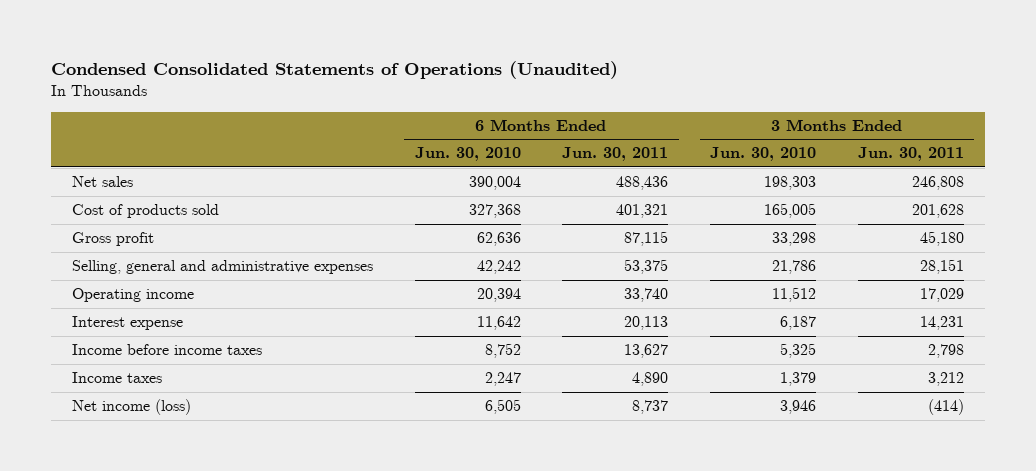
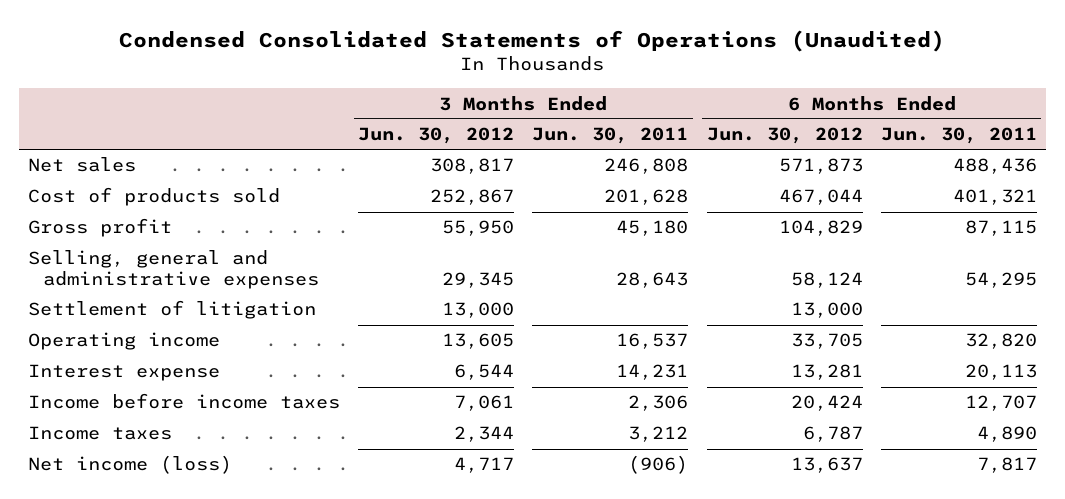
- | 6 Months Ended Jun. 30, 2010 | 6 Months Ended Jun. 30, 2011 | 3 Months Ended Jun. 30, 2010 | 3 Months Ended Jun. 30, 2011
+ | 3 Months Ended Jun. 30, 2012 | 3 Months Ended Jun. 30, 2011 | 6 Months Ended Jun. 30, 2012 | 6 Months Ended Jun. 30, 2011
- Selling, general and administrative expenses | 42,242 | 53,375 | 21,786 | 28,151
- Operating income | 20,394 | 33,740 | 11,512 | 17,029
+ Selling, general and administrative expenses | 29,345 | 28,643 | 58,124 | 54,295
+ Settlement of litigation | 13,000 | | 13,000 |
+ Operating income | 13,605 | 16,537 | 33,705 | 32,820
- Income before income taxes | 8,752 | 13,627 | 5,325 | 2,798
+ Income before income taxes | 7,061 | 2,306 | 20,424 | 12,707
- Net income (loss) | 6,505 | 8,737 | 3,946 | (414)
+ Net income (loss) | 4,717 | (906) | 13,637 | 7,817

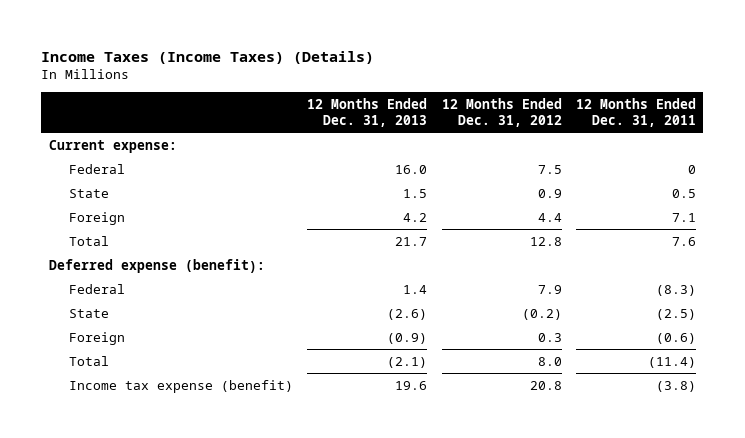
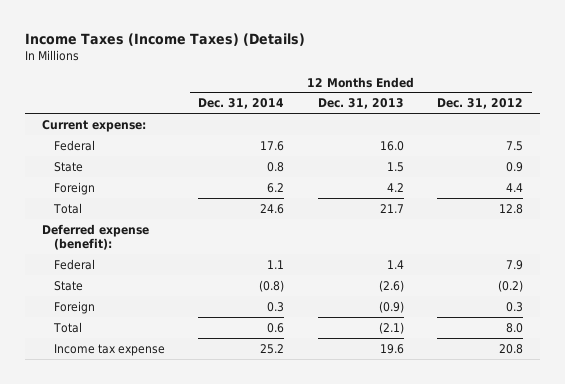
- | 12 Months Ended Dec. 31, 2013 | 12 Months Ended Dec. 31, 2012 | 12 Months Ended Dec. 31, 2011
+ | 12 Months Ended Dec. 31, 2014 | 12 Months Ended Dec. 31, 2013 | 12 Months Ended Dec. 31, 2012
- Income tax expense (benefit) | 19.6 | 20.8 | (3.8)
+ Income tax expense | 25.2 | 19.6 | 20.8

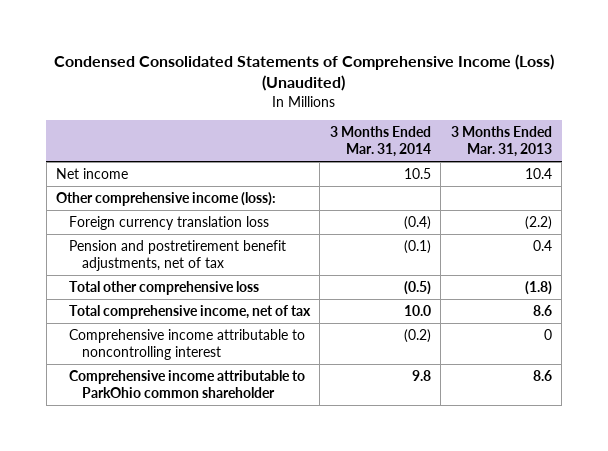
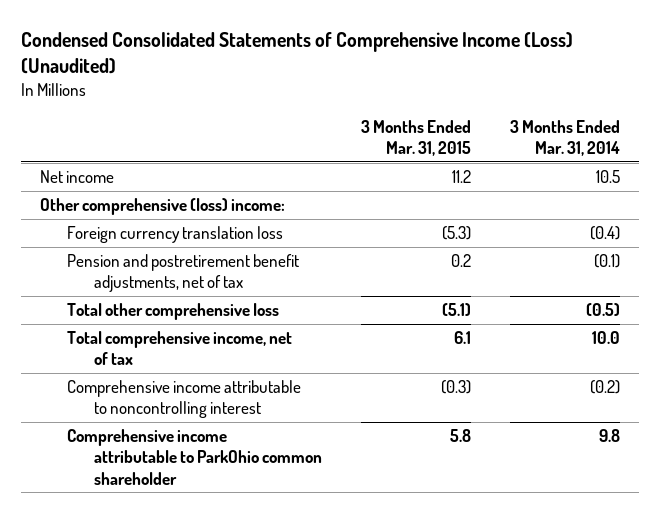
- | 3 Months Ended Mar. 31, 2014 | 3 Months Ended Mar. 31, 2013
+ | 3 Months Ended Mar. 31, 2015 | 3 Months Ended Mar. 31, 2014
- Other comprehensive income (loss):
+ Other comprehensive (loss) income:

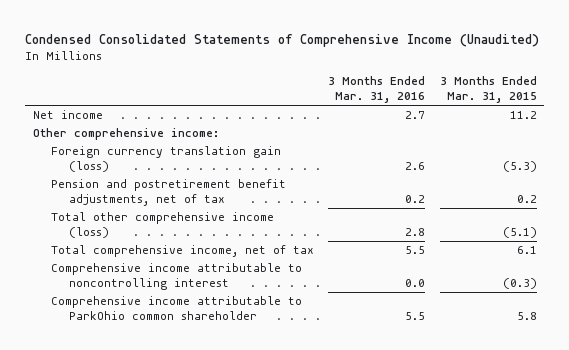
- Condensed Consolidated Statements of Comprehensive Income (Loss) (Unaudited)
+ Condensed Consolidated Statements of Comprehensive Income (Unaudited)
- | 3 Months Ended Mar. 31, 2015 | 3 Months Ended Mar. 31, 2014
+ | 3 Months Ended Mar. 31, 2016 | 3 Months Ended Mar. 31, 2015
- Other comprehensive (loss) income:
- Foreign currency translation loss | (5.3) | (0.4)
+ Other comprehensive income:
+ Foreign currency translation gain (loss) | 2.6 | (5.3)
- Total other comprehensive loss | (5.1) | (0.5)
+ Total other comprehensive income (loss) | 2.8 | (5.1)

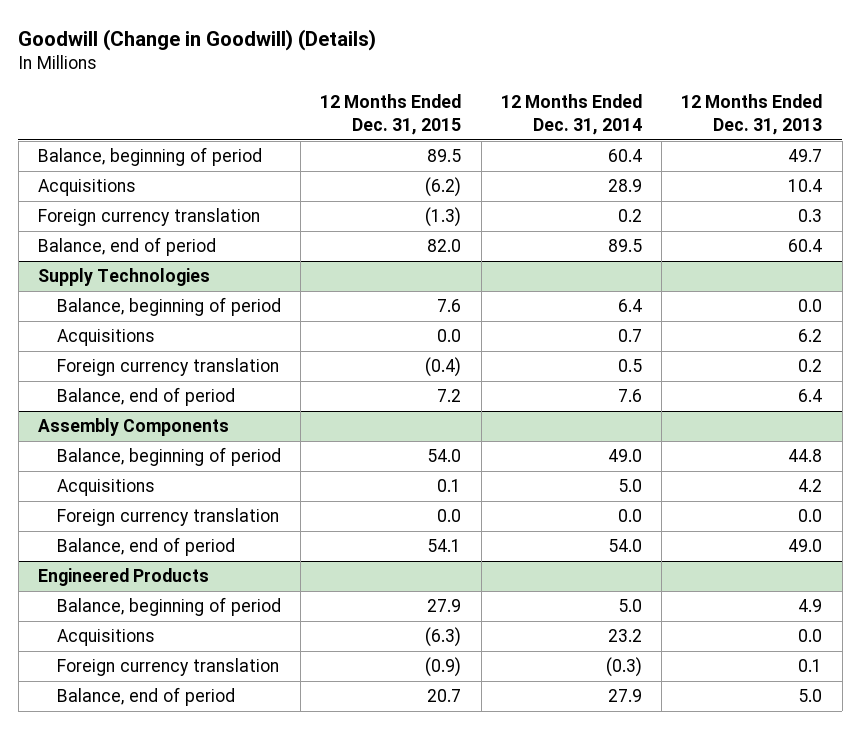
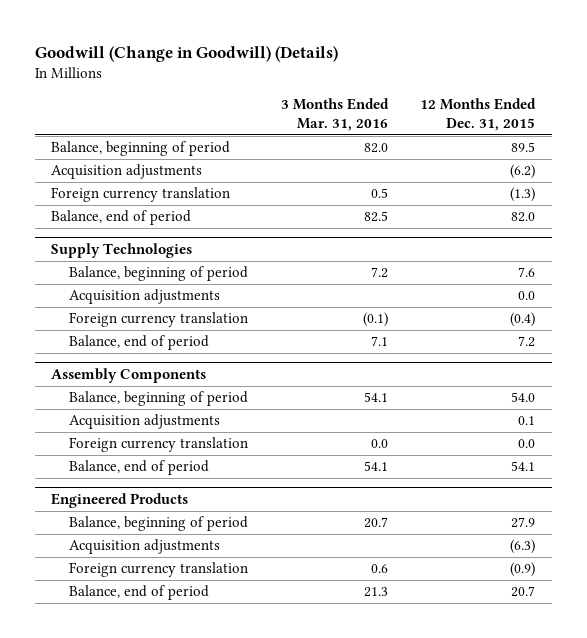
- | 12 Months Ended Dec. 31, 2015 | 12 Months Ended Dec. 31, 2014 | 12 Months Ended Dec. 31, 2013
+ | 3 Months Ended Mar. 31, 2016 | 12 Months Ended Dec. 31, 2015
- Acquisitions | (6.2) | 28.9 | 10.4
+ Acquisition adjustments | | (6.2)
@ Supply Technologies
- Acquisitions | 0.0 | 0.7 | 6.2
+ Acquisition adjustments | | 0.0
@ Assembly Components
- Acquisitions | 0.1 | 5.0 | 4.2
+ Acquisition adjustments | | 0.1
@ Engineered Products
- Acquisitions | (6.3) | 23.2 | 0.0
+ Acquisition adjustments | | (6.3)

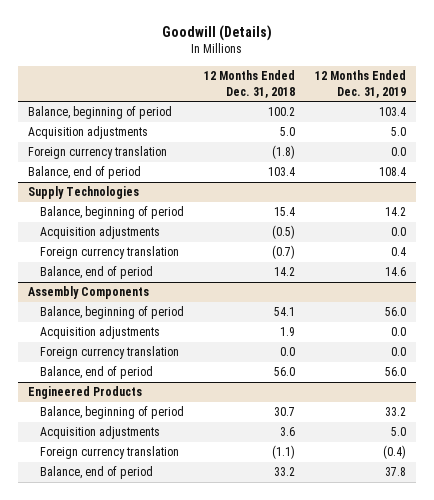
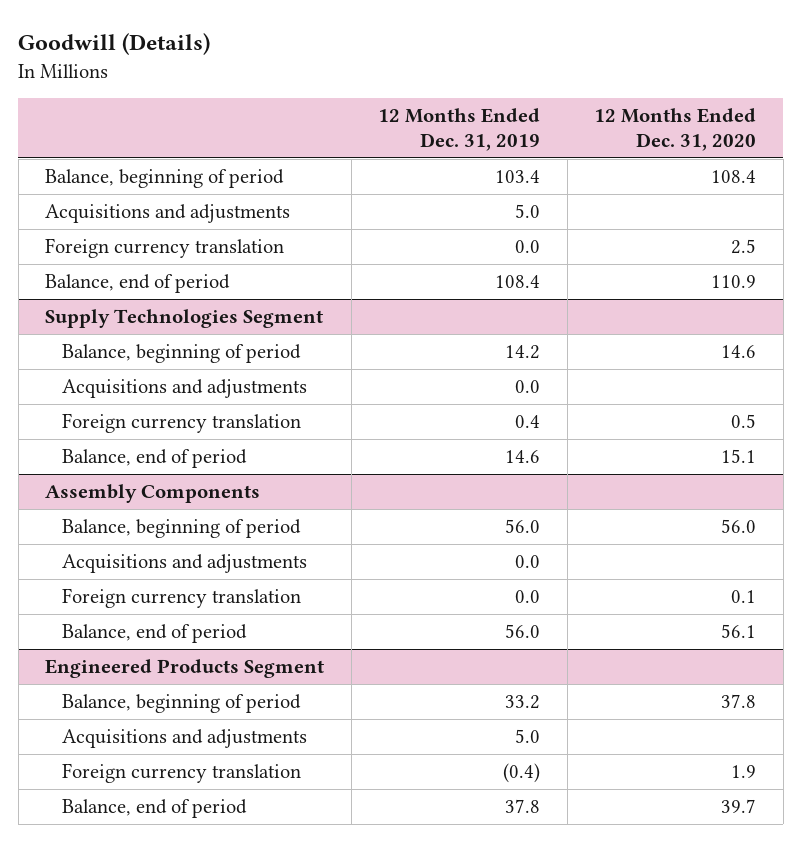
- | 12 Months Ended Dec. 31, 2018 | 12 Months Ended Dec. 31, 2019
+ | 12 Months Ended Dec. 31, 2019 | 12 Months Ended Dec. 31, 2020
- Acquisition adjustments | 5.0 | 5.0
+ Acquisitions and adjustments | 5.0 |
- Supply Technologies
+ Supply Technologies Segment
- Acquisition adjustments | (0.5) | 0.0
+ Acquisitions and adjustments | 0.0 |
@ Assembly Components
- Acquisition adjustments | 1.9 | 0.0
+ Acquisitions and adjustments | 0.0 |
- Engineered Products
+ Engineered Products Segment
- Acquisition adjustments | 3.6 | 5.0
+ Acquisitions and adjustments | 5.0 |

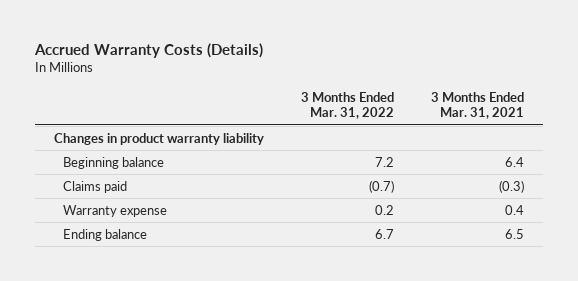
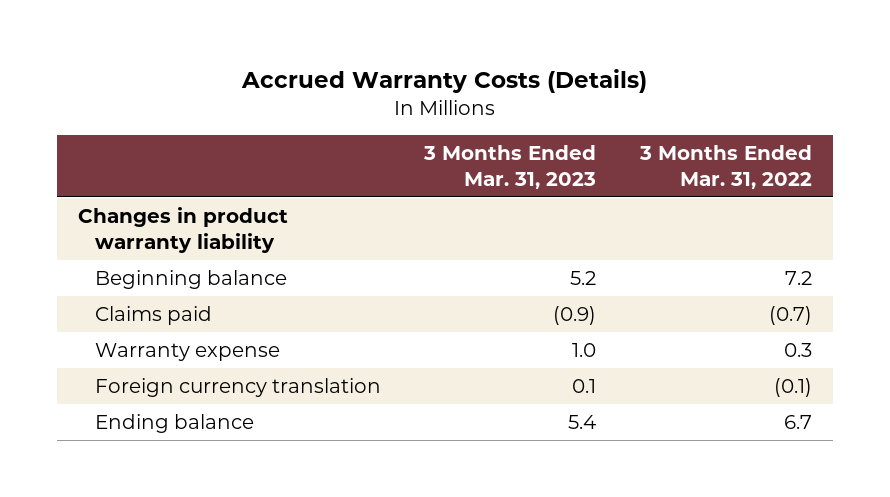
- | 3 Months Ended Mar. 31, 2022 | 3 Months Ended Mar. 31, 2021
+ | 3 Months Ended Mar. 31, 2023 | 3 Months Ended Mar. 31, 2022
- Warranty expense | 0.2 | 0.4
+ Warranty expense | 1.0 | 0.3
+ Foreign currency translation | 0.1 | (0.1)

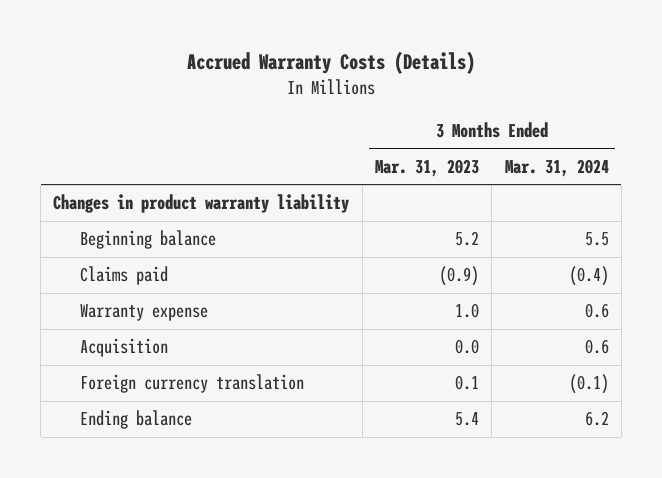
- | 3 Months Ended Mar. 31, 2023 | 3 Months Ended Mar. 31, 2022
+ | 3 Months Ended Mar. 31, 2023 | 3 Months Ended Mar. 31, 2024
+ Acquisition | 0.0 | 0.6

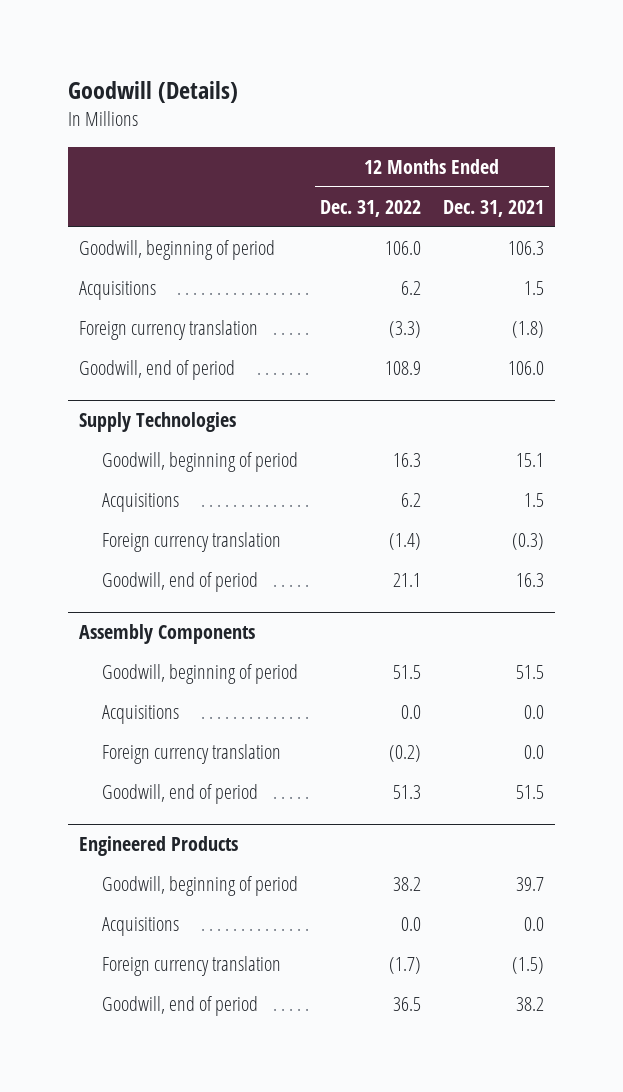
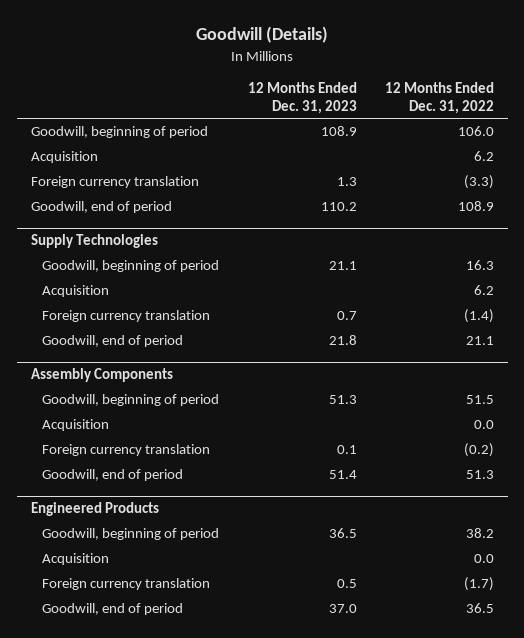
- | 12 Months Ended Dec. 31, 2022 | 12 Months Ended Dec. 31, 2021
+ | 12 Months Ended Dec. 31, 2023 | 12 Months Ended Dec. 31, 2022
- Acquisitions | 6.2 | 1.5
+ Acquisition | | 6.2
@ Supply Technologies
- Acquisitions | 6.2 | 1.5
+ Acquisition | | 6.2
@ Assembly Components
- Acquisitions | 0.0 | 0.0
+ Acquisition | | 0.0
@ Engineered Products
- Acquisitions | 0.0 | 0.0
+ Acquisition | | 0.0

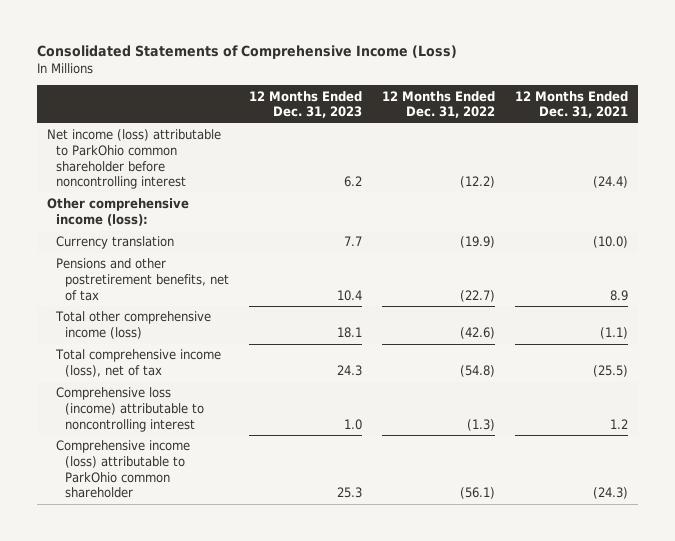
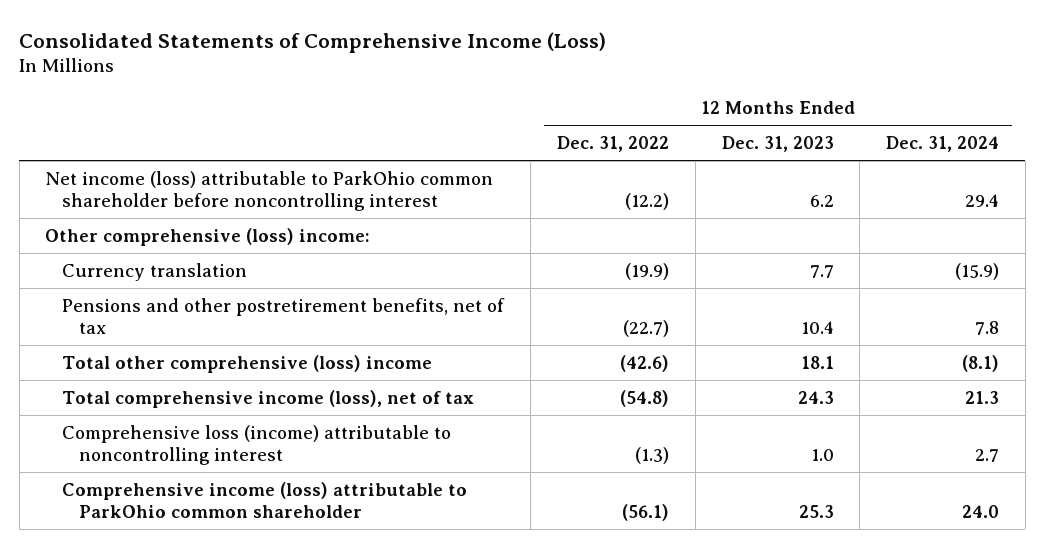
- | 12 Months Ended Dec. 31, 2023 | 12 Months Ended Dec. 31, 2022 | 12 Months Ended Dec. 31, 2021
+ | 12 Months Ended Dec. 31, 2022 | 12 Months Ended Dec. 31, 2023 | 12 Months Ended Dec. 31, 2024
- Other comprehensive income (loss):
+ Other comprehensive (loss) income:
- Total other comprehensive income (loss) | 18.1 | (42.6) | (1.1)
+ Total other comprehensive (loss) income | (42.6) | 18.1 | (8.1)

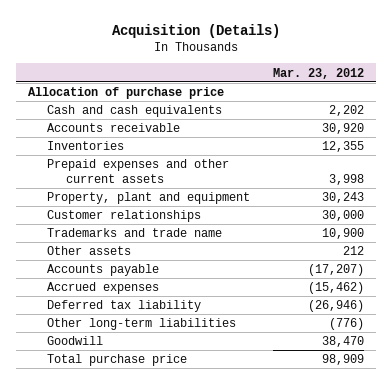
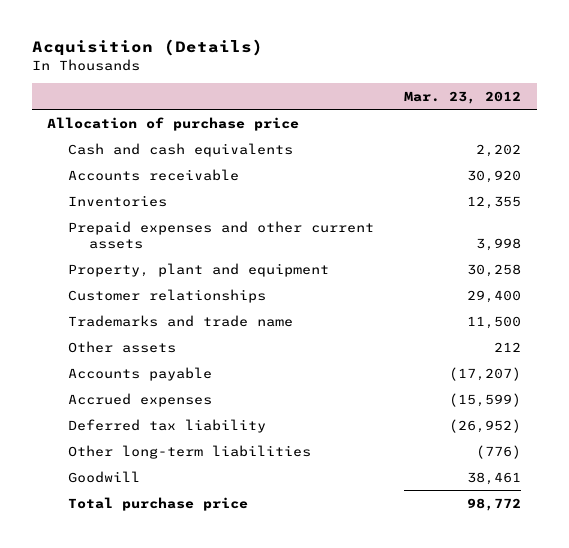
- Property, plant and equipment | 30,243
- Customer relationships | 30,000
- Trademarks and trade name | 10,900
+ Property, plant and equipment | 30,258
+ Customer relationships | 29,400
+ Trademarks and trade name | 11,500
- Accrued expenses | (15,462)
- Deferred tax liability | (26,946)
+ Accrued expenses | (15,599)
+ Deferred tax liability | (26,952)
- Goodwill | 38,470
- Total purchase price | 98,909
+ Goodwill | 38,461
+ Total purchase price | 98,772

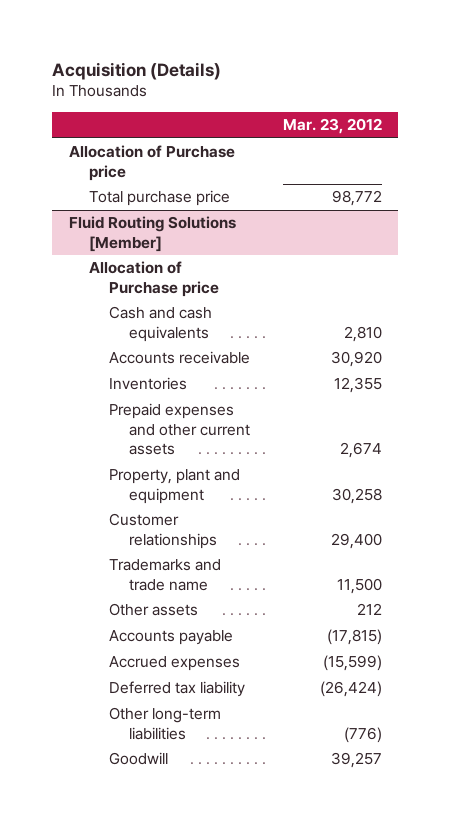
- Allocation of purchase price
- Cash and cash equivalents | 2,202
+ Allocation of Purchase price
moved up: Total purchase price | 98,772
+ Fluid Routing Solutions [Member]
+ Allocation of Purchase price
+ Cash and cash equivalents | 2,810
- Prepaid expenses and other current assets | 3,998
+ Prepaid expenses and other current assets | 2,674
- Accounts payable | (17,207)
+ Accounts payable | (17,815)
- Deferred tax liability | (26,952)
+ Deferred tax liability | (26,424)
- Goodwill | 38,461
+ Goodwill | 39,257

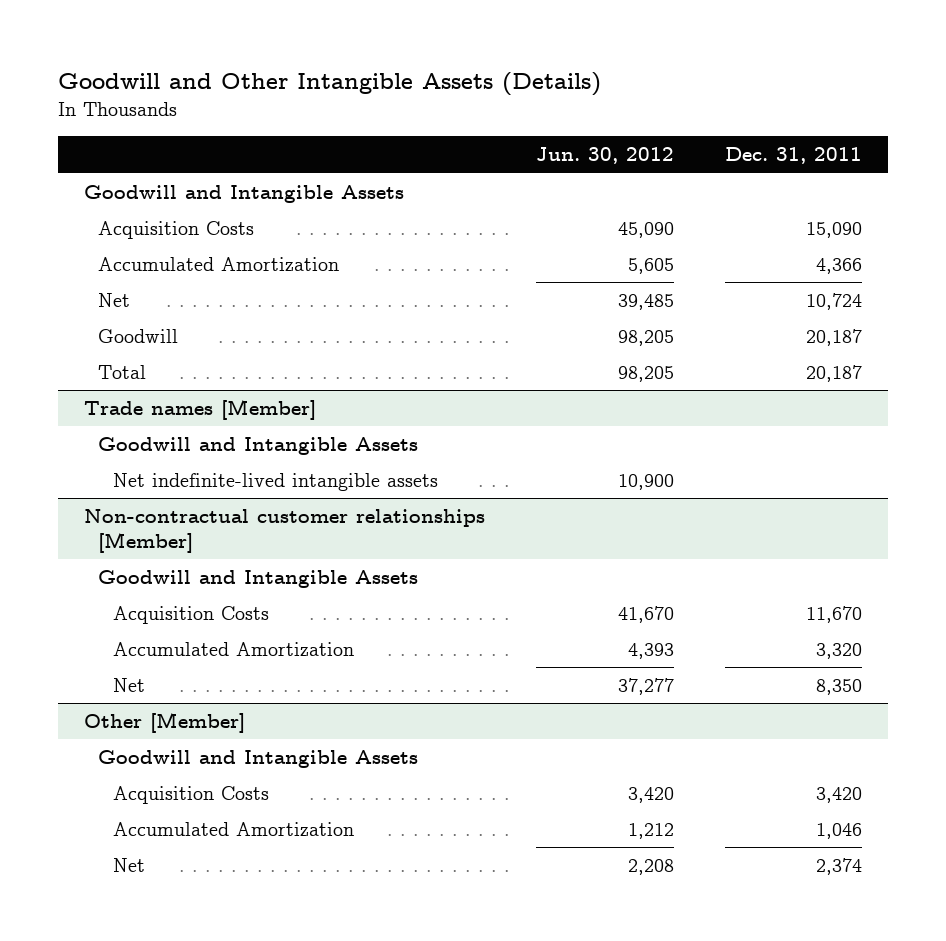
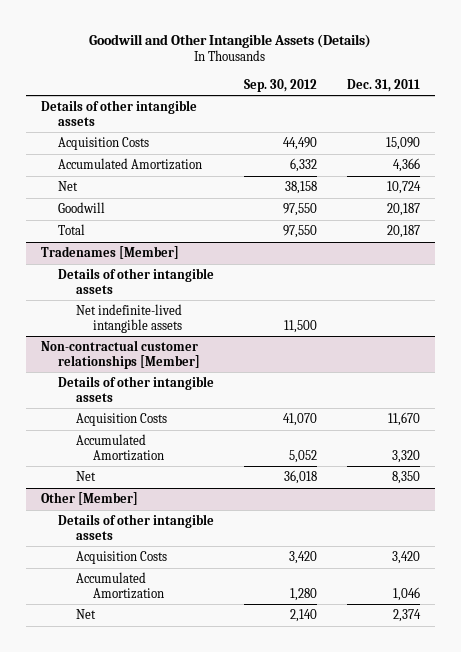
- | Jun. 30, 2012 | Dec. 31, 2011
+ | Sep. 30, 2012 | Dec. 31, 2011
- Goodwill and Intangible Assets
+ Details of other intangible assets
- Trade names [Member]
- Goodwill and Intangible Assets
+ Tradenames [Member]
+ Details of other intangible assets
@ Non-contractual customer relationships [Member]
- Goodwill and Intangible Assets
+ Details of other intangible assets
@ Other [Member]
- Goodwill and Intangible Assets
+ Details of other intangible assets

